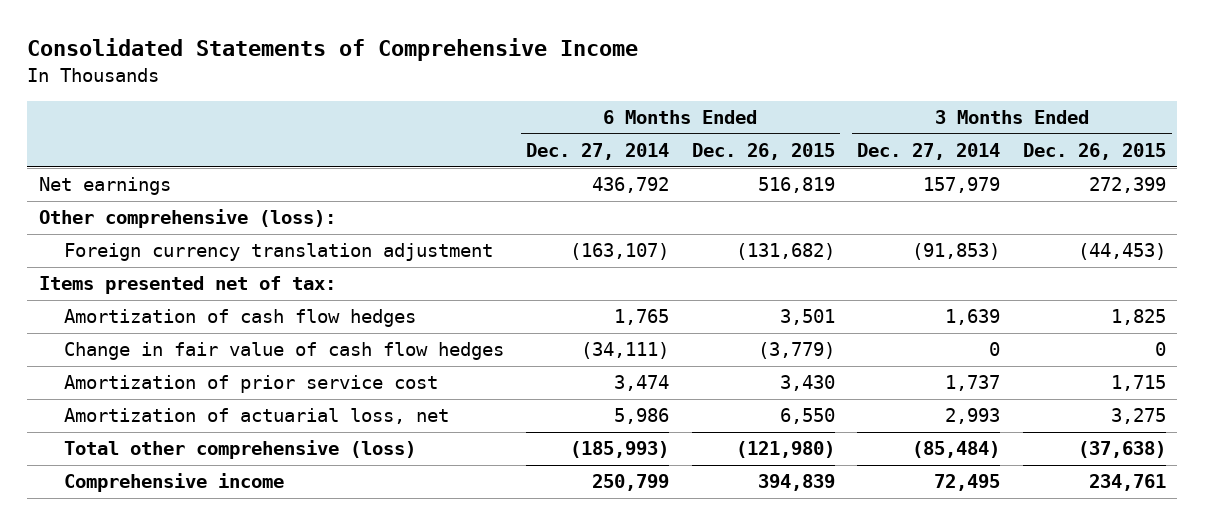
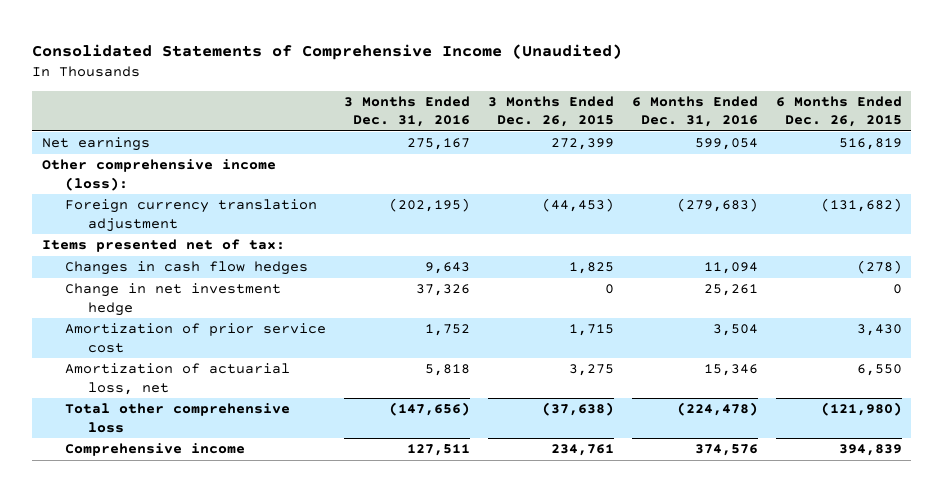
- Consolidated Statements of Comprehensive Income
+ Consolidated Statements of Comprehensive Income (Unaudited)
- | 6 Months Ended Dec. 27, 2014 | 6 Months Ended Dec. 26, 2015 | 3 Months Ended Dec. 27, 2014 | 3 Months Ended Dec. 26, 2015
+ | 3 Months Ended Dec. 31, 2016 | 3 Months Ended Dec. 26, 2015 | 6 Months Ended Dec. 31, 2016 | 6 Months Ended Dec. 26, 2015
- Other comprehensive (loss):
+ Other comprehensive income (loss):
- Amortization of cash flow hedges | 1,765 | 3,501 | 1,639 | 1,825
- Change in fair value of cash flow hedges | (34,111) | (3,779) | 0 | 0
+ Changes in cash flow hedges | 9,643 | 1,825 | 11,094 | (278)
+ Change in net investment hedge | 37,326 | 0 | 25,261 | 0
- Total other comprehensive (loss) | (185,993) | (121,980) | (85,484) | (37,638)
+ Total other comprehensive loss | (147,656) | (37,638) | (224,478) | (121,980)

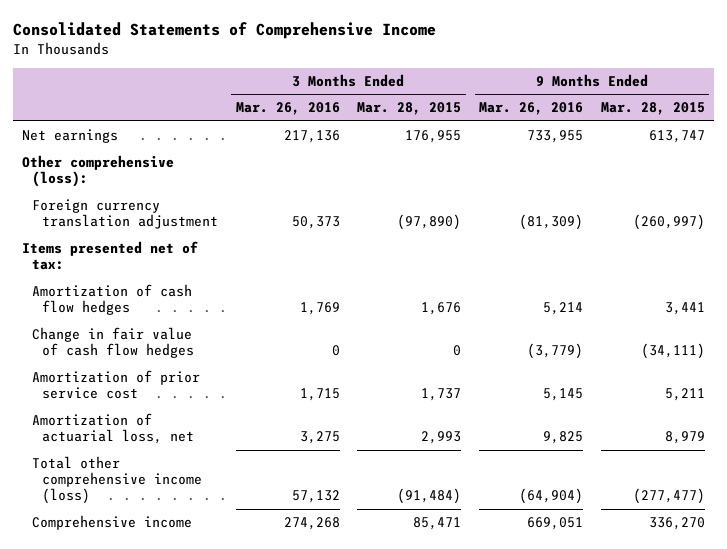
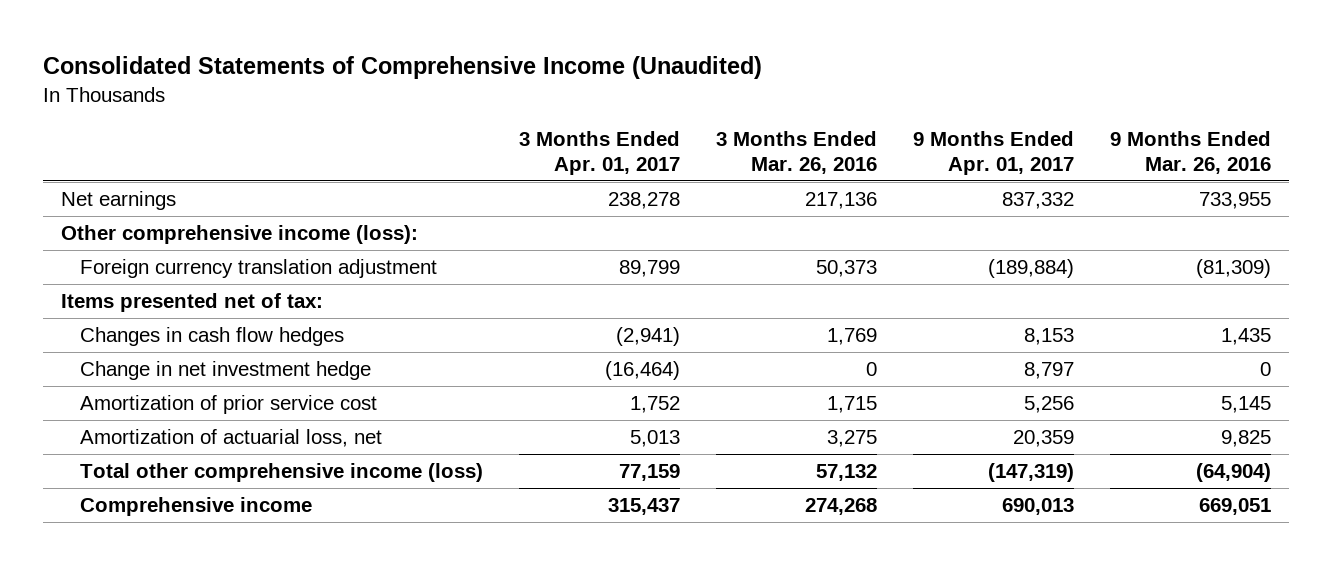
- Consolidated Statements of Comprehensive Income
+ Consolidated Statements of Comprehensive Income (Unaudited)
- | 3 Months Ended Mar. 26, 2016 | 3 Months Ended Mar. 28, 2015 | 9 Months Ended Mar. 26, 2016 | 9 Months Ended Mar. 28, 2015
+ | 3 Months Ended Apr. 01, 2017 | 3 Months Ended Mar. 26, 2016 | 9 Months Ended Apr. 01, 2017 | 9 Months Ended Mar. 26, 2016
- Other comprehensive (loss):
+ Other comprehensive income (loss):
- Amortization of cash flow hedges | 1,769 | 1,676 | 5,214 | 3,441
- Change in fair value of cash flow hedges | 0 | 0 | (3,779) | (34,111)
+ Changes in cash flow hedges | (2,941) | 1,769 | 8,153 | 1,435
+ Change in net investment hedge | (16,464) | 0 | 8,797 | 0

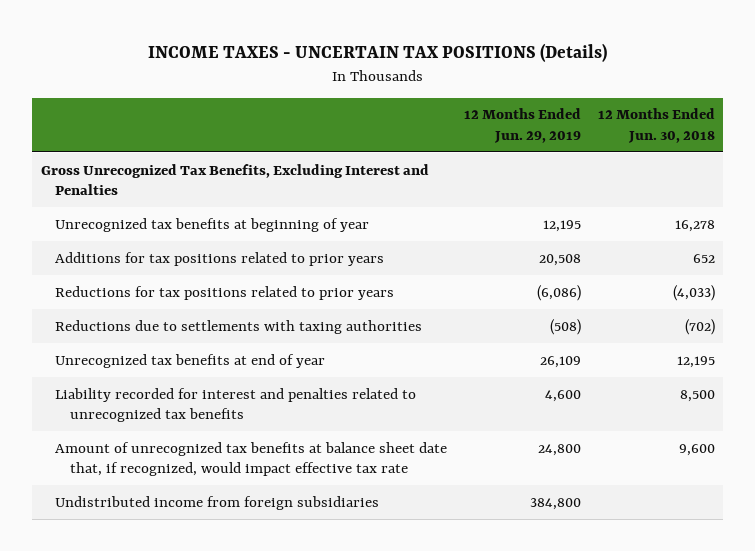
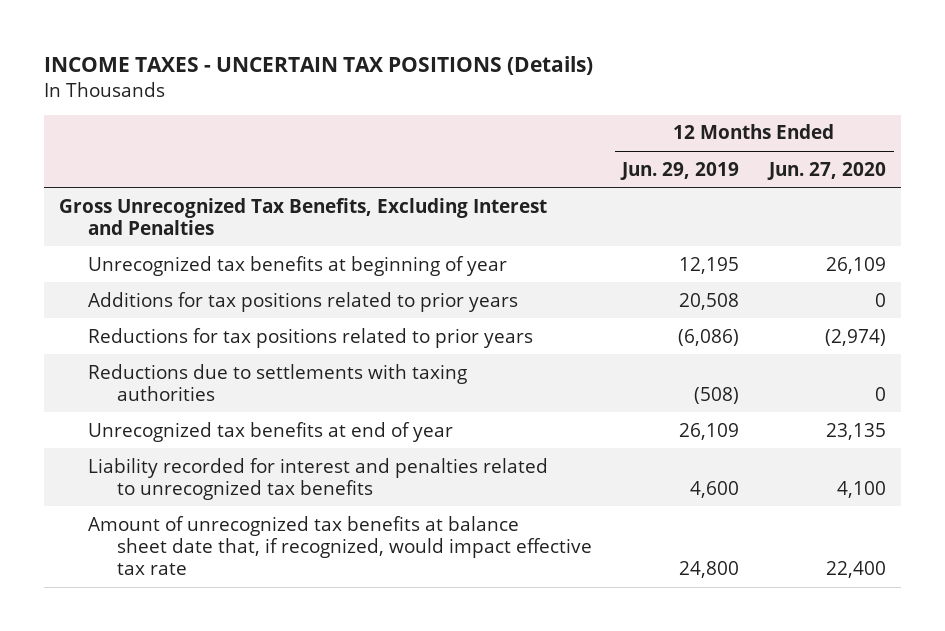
- | 12 Months Ended Jun. 29, 2019 | 12 Months Ended Jun. 30, 2018
+ | 12 Months Ended Jun. 29, 2019 | 12 Months Ended Jun. 27, 2020
- Undistributed income from foreign subsidiaries | 384,800 |

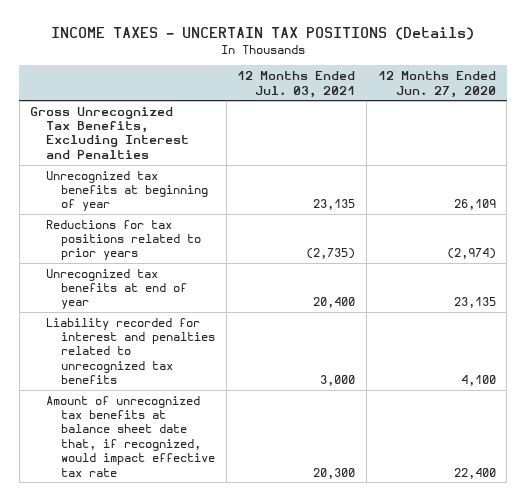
- | 12 Months Ended Jun. 29, 2019 | 12 Months Ended Jun. 27, 2020
+ | 12 Months Ended Jul. 03, 2021 | 12 Months Ended Jun. 27, 2020
- Additions for tax positions related to prior years | 20,508 | 0
- Reductions due to settlements with taxing authorities | (508) | 0

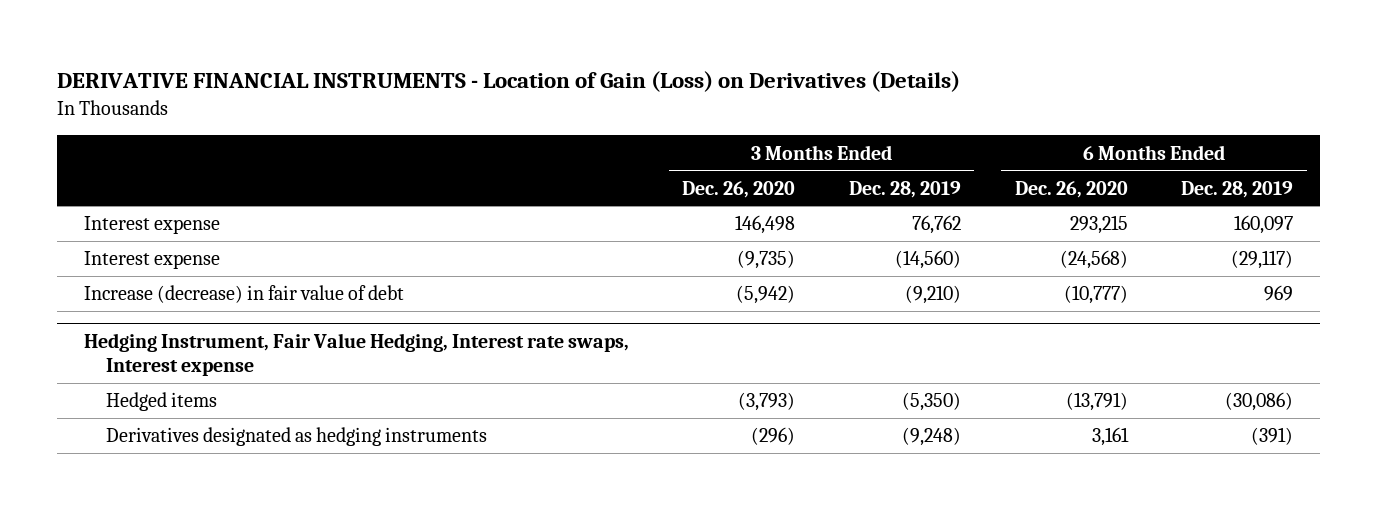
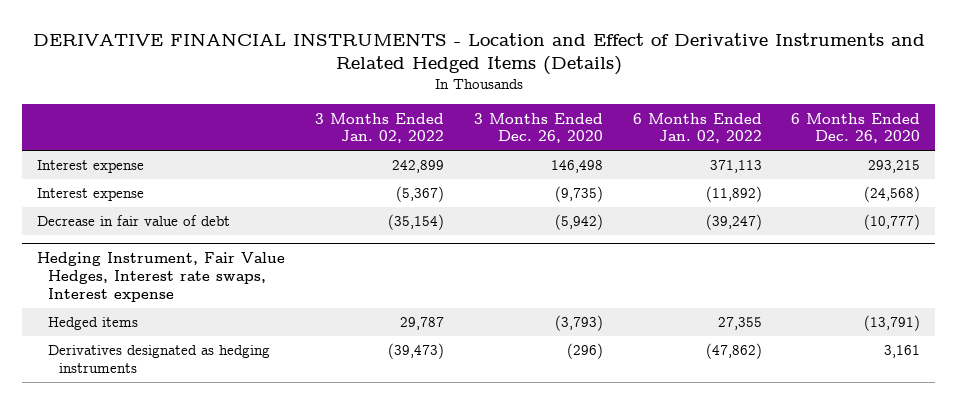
- DERIVATIVE FINANCIAL INSTRUMENTS - Location of Gain (Loss) on Derivatives (Details)
+ DERIVATIVE FINANCIAL INSTRUMENTS - Location and Effect of Derivative Instruments and Related Hedged Items (Details)
- | 3 Months Ended Dec. 26, 2020 | 3 Months Ended Dec. 28, 2019 | 6 Months Ended Dec. 26, 2020 | 6 Months Ended Dec. 28, 2019
+ | 3 Months Ended Jan. 02, 2022 | 3 Months Ended Dec. 26, 2020 | 6 Months Ended Jan. 02, 2022 | 6 Months Ended Dec. 26, 2020
- Increase (decrease) in fair value of debt | (5,942) | (9,210) | (10,777) | 969
- Hedging Instrument, Fair Value Hedging, Interest rate swaps, Interest expense
+ Decrease in fair value of debt | (35,154) | (5,942) | (39,247) | (10,777)
+ Hedging Instrument, Fair Value Hedges, Interest rate swaps, Interest expense

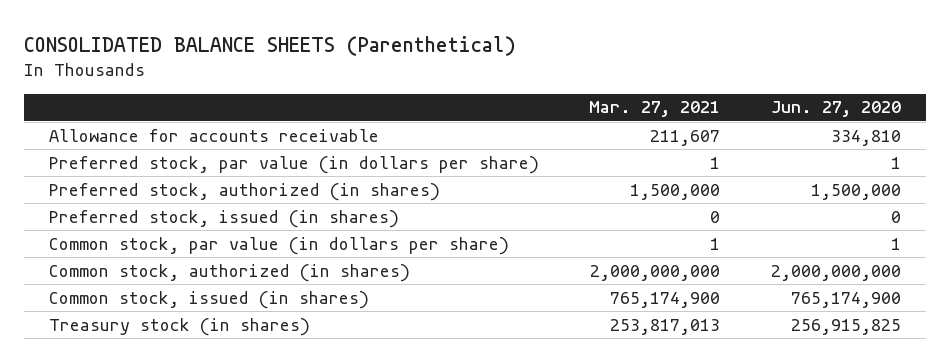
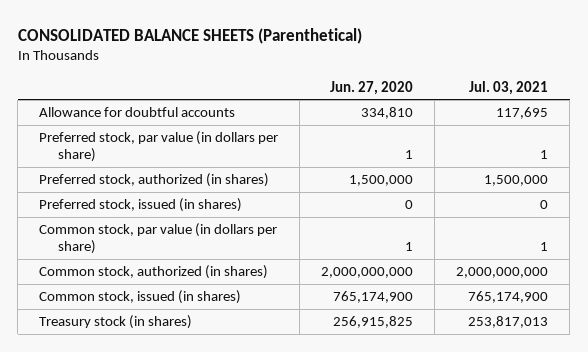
- | Mar. 27, 2021 | Jun. 27, 2020
+ | Jun. 27, 2020 | Jul. 03, 2021
- Allowance for accounts receivable | 211,607 | 334,810
+ Allowance for doubtful accounts | 334,810 | 117,695

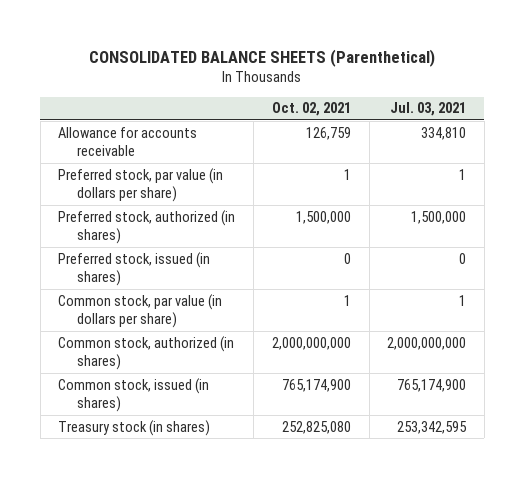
- | Jun. 27, 2020 | Jul. 03, 2021
+ | Oct. 02, 2021 | Jul. 03, 2021
- Allowance for doubtful accounts | 334,810 | 117,695
+ Allowance for accounts receivable | 126,759 | 334,810
- Treasury stock (in shares) | 256,915,825 | 253,817,013
+ Treasury stock (in shares) | 252,825,080 | 253,342,595

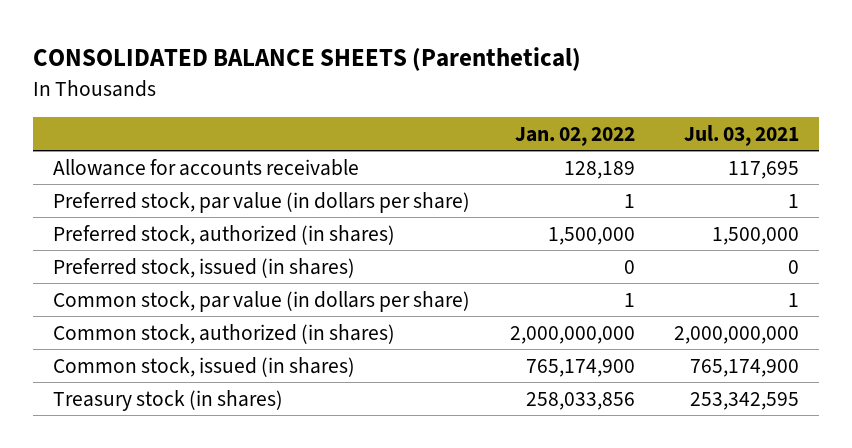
- | Oct. 02, 2021 | Jul. 03, 2021
+ | Jan. 02, 2022 | Jul. 03, 2021
- Allowance for accounts receivable | 126,759 | 334,810
+ Allowance for accounts receivable | 128,189 | 117,695

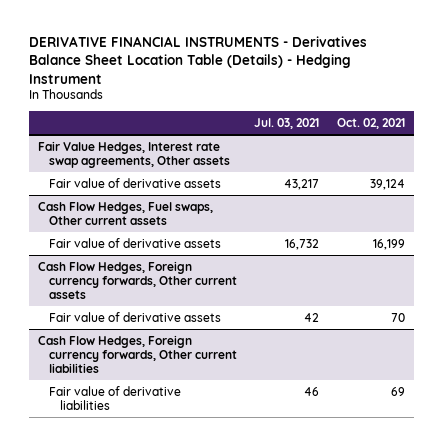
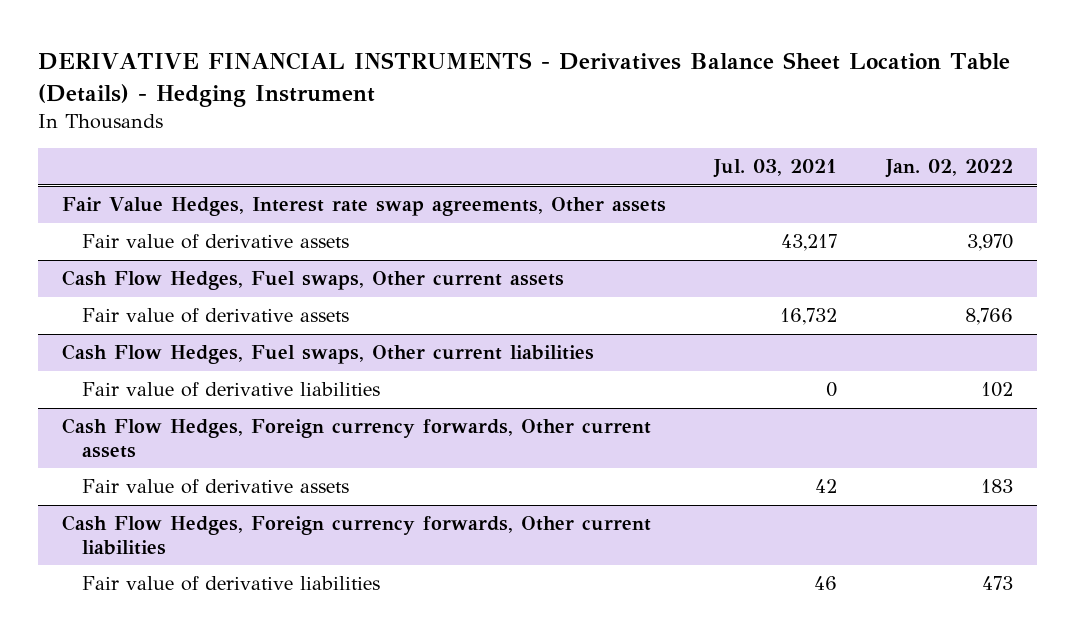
- | Jul. 03, 2021 | Oct. 02, 2021
+ | Jul. 03, 2021 | Jan. 02, 2022
+ Cash Flow Hedges, Fuel swaps, Other current liabilities
+ Fair value of derivative liabilities | 0 | 102

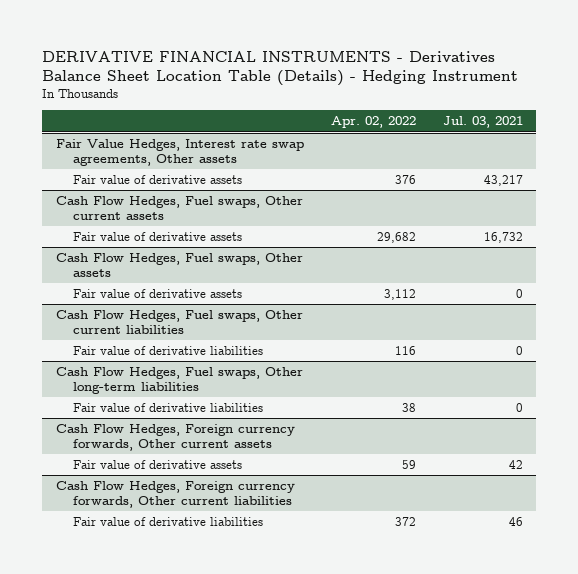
- | Jul. 03, 2021 | Jan. 02, 2022
+ | Apr. 02, 2022 | Jul. 03, 2021
+ Cash Flow Hedges, Fuel swaps, Other assets
+ Fair value of derivative assets | 3,112 | 0
+ Cash Flow Hedges, Fuel swaps, Other long-term liabilities
+ Fair value of derivative liabilities | 38 | 0

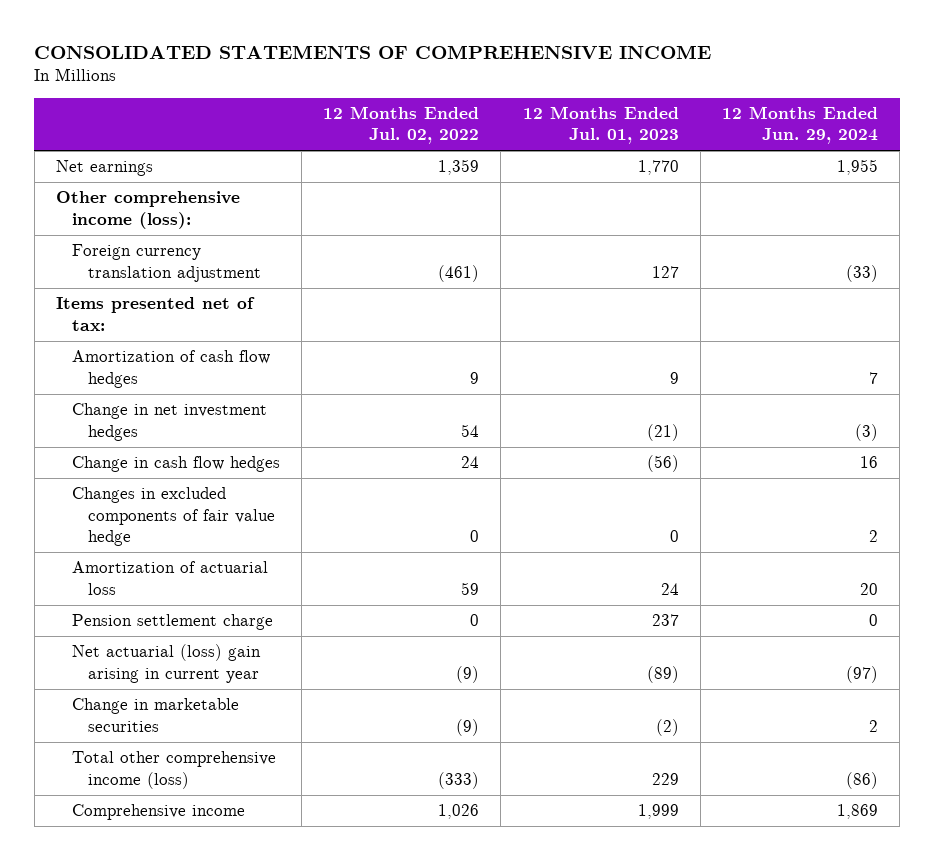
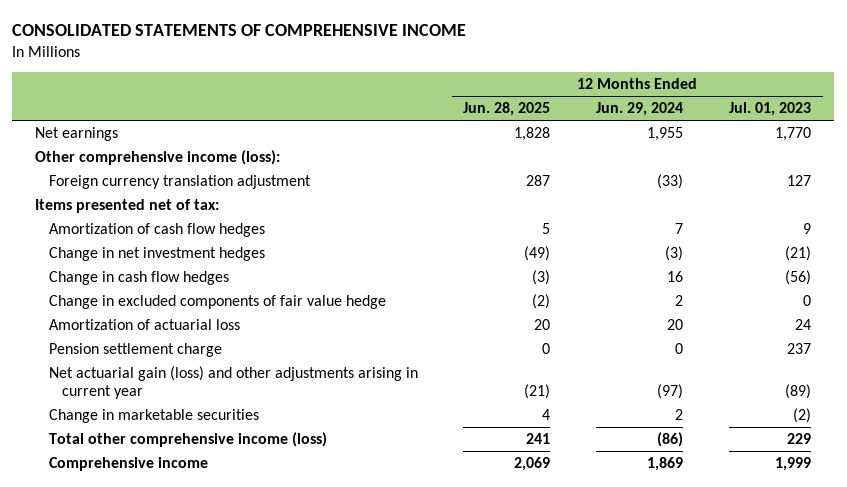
- | 12 Months Ended Jul. 02, 2022 | 12 Months Ended Jul. 01, 2023 | 12 Months Ended Jun. 29, 2024
+ | 12 Months Ended Jun. 28, 2025 | 12 Months Ended Jun. 29, 2024 | 12 Months Ended Jul. 01, 2023
- Changes in excluded components of fair value hedge | 0 | 0 | 2
+ Change in excluded components of fair value hedge | (2) | 2 | 0
- Net actuarial (loss) gain arising in current year | (9) | (89) | (97)
+ Net actuarial gain (loss) and other adjustments arising in current year | (21) | (97) | (89)

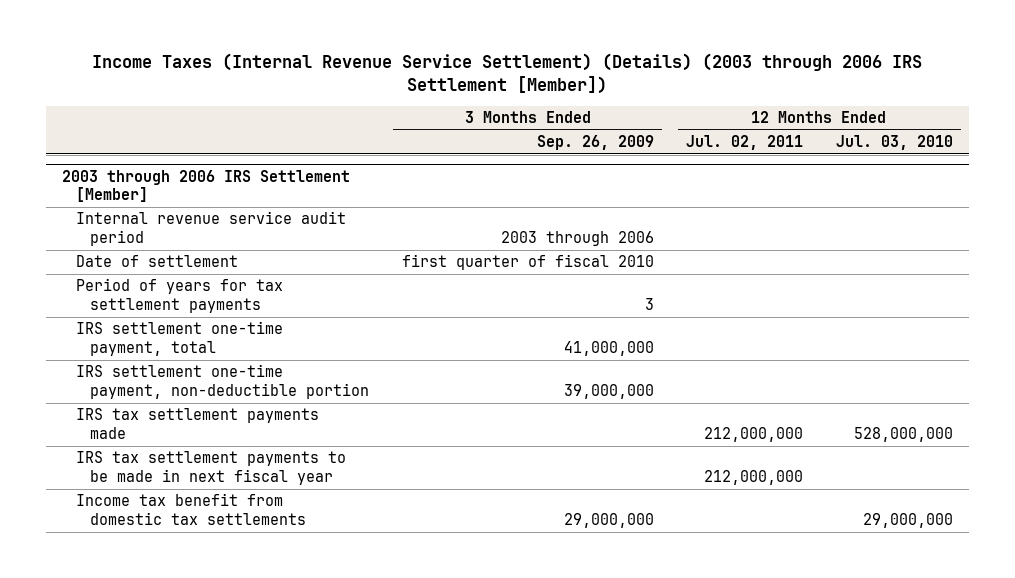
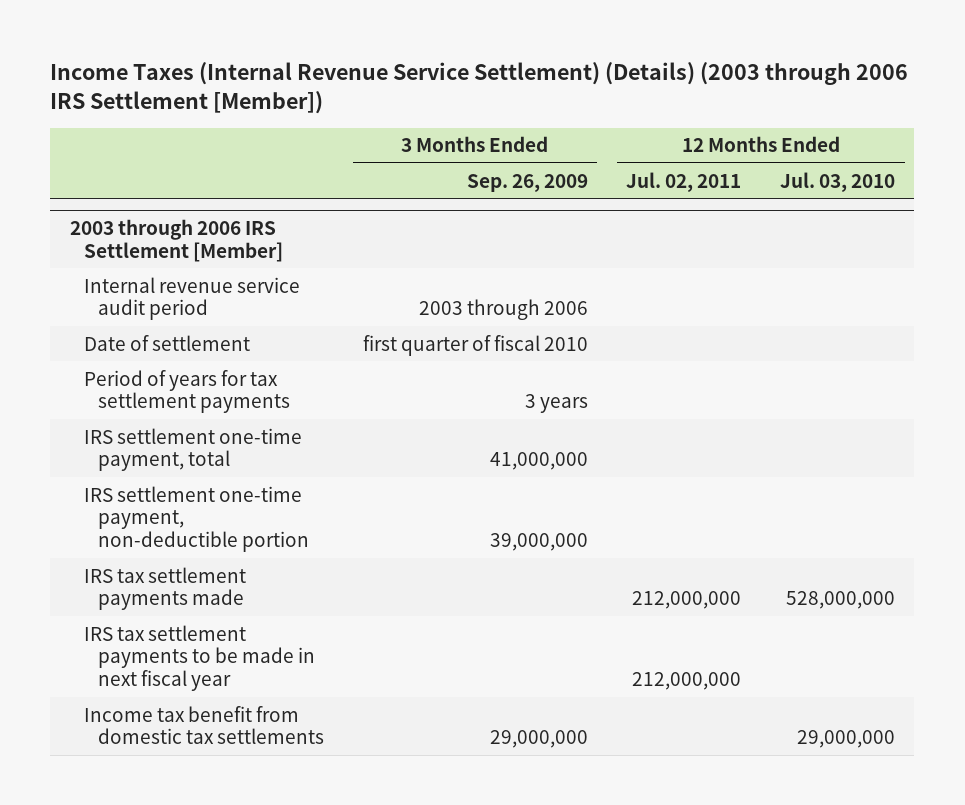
@ 2003 through 2006 IRS Settlement [Member]
- Period of years for tax settlement payments | 3 | |
+ Period of years for tax settlement payments | 3 years | |

